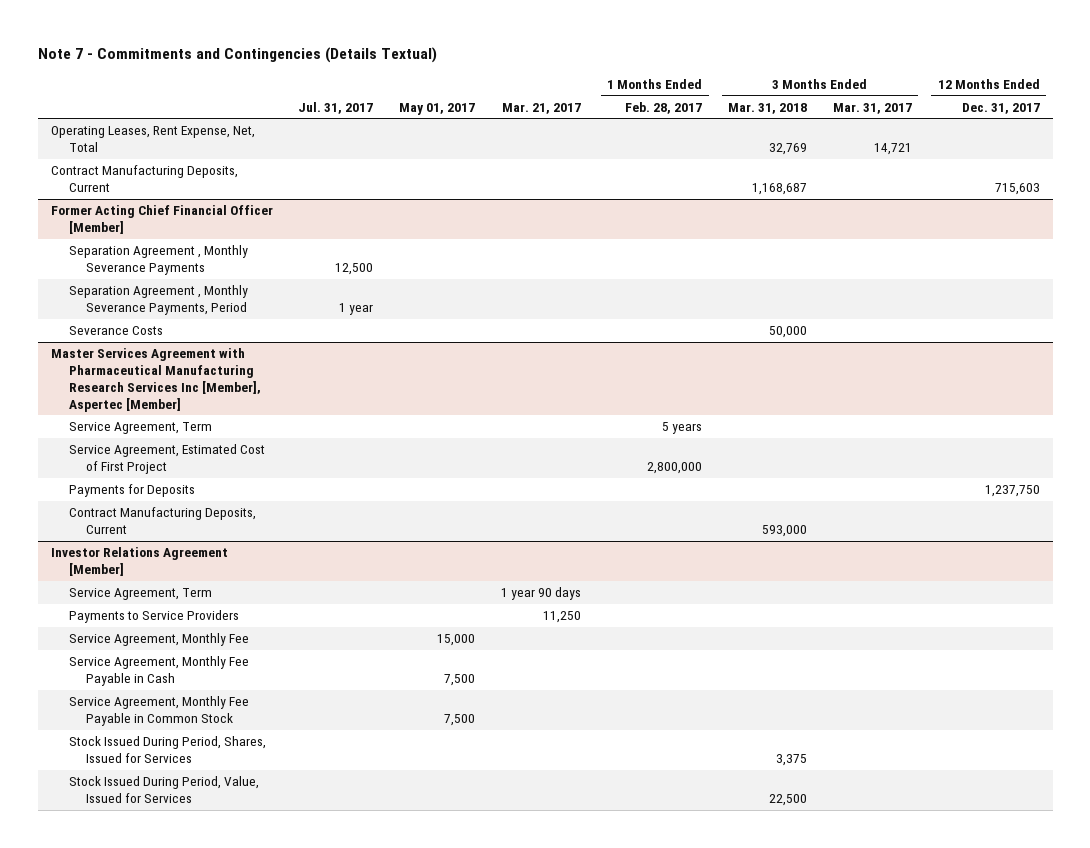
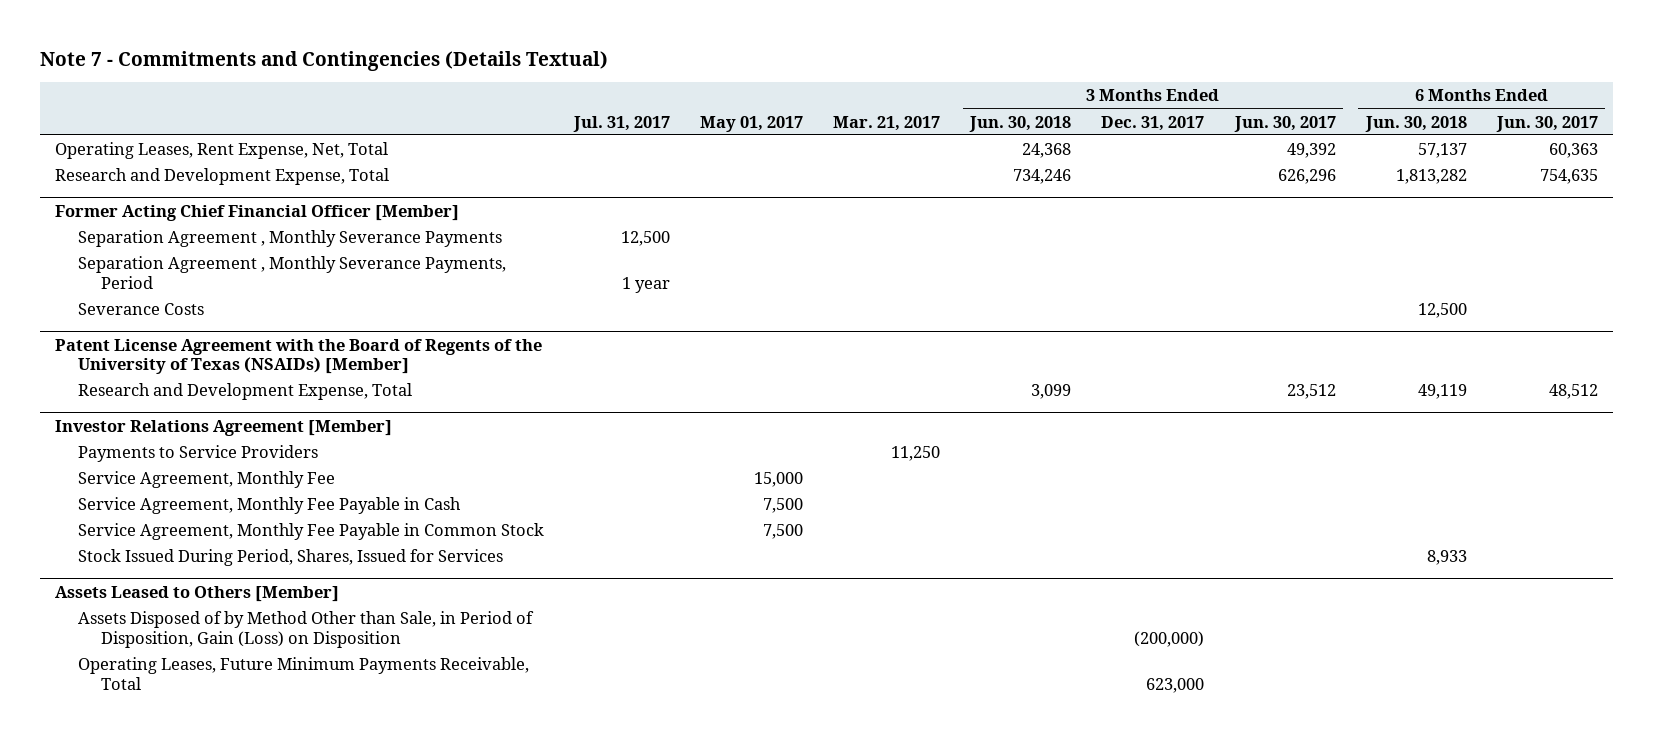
- | Jul. 31, 2017 | May 01, 2017 | Mar. 21, 2017 | 1 Months Ended Feb. 28, 2017 | 3 Months Ended Mar. 31, 2018 | 3 Months Ended Mar. 31, 2017 | 12 Months Ended Dec. 31, 2017
+ | Jul. 31, 2017 | May 01, 2017 | Mar. 21, 2017 | 3 Months Ended Jun. 30, 2018 | 3 Months Ended Dec. 31, 2017 | 3 Months Ended Jun. 30, 2017 | 6 Months Ended Jun. 30, 2018 | 6 Months Ended Jun. 30, 2017
- Contract Manufacturing Deposits, Current | | | | | 1,168,687 | | 715,603
+ Research and Development Expense, Total | | | | 734,246 | | 626,296 | 1,813,282 | 754,635
- Master Services Agreement with Pharmaceutical Manufacturing Research Services Inc [Member], Aspertec [Member]
- Service Agreement, Term | | | | 5 years | | |
- Service Agreement, Estimated Cost of First Project | | | | 2,800,000 | | |
- Payments for Deposits | | | | | | | 1,237,750
- Contract Manufacturing Deposits, Current | | | | | 593,000 | |
+ Patent License Agreement with the Board of Regents of the University of Texas (NSAIDs) [Member]
+ Research and Development Expense, Total | | | | 3,099 | | 23,512 | 49,119 | 48,512
@ Investor Relations Agreement [Member]
- Service Agreement, Term | | | 1 year 90 days | | | |
- Stock Issued During Period, Value, Issued for Services | | | | | 22,500 | |
+ Assets Leased to Others [Member]
+ Assets Disposed of by Method Other than Sale, in Period of Disposition, Gain (Loss) on Disposition | | | | | (200,000) | | |
+ Operating Leases, Future Minimum Payments Receivable, Total | | | | | 623,000 | | |

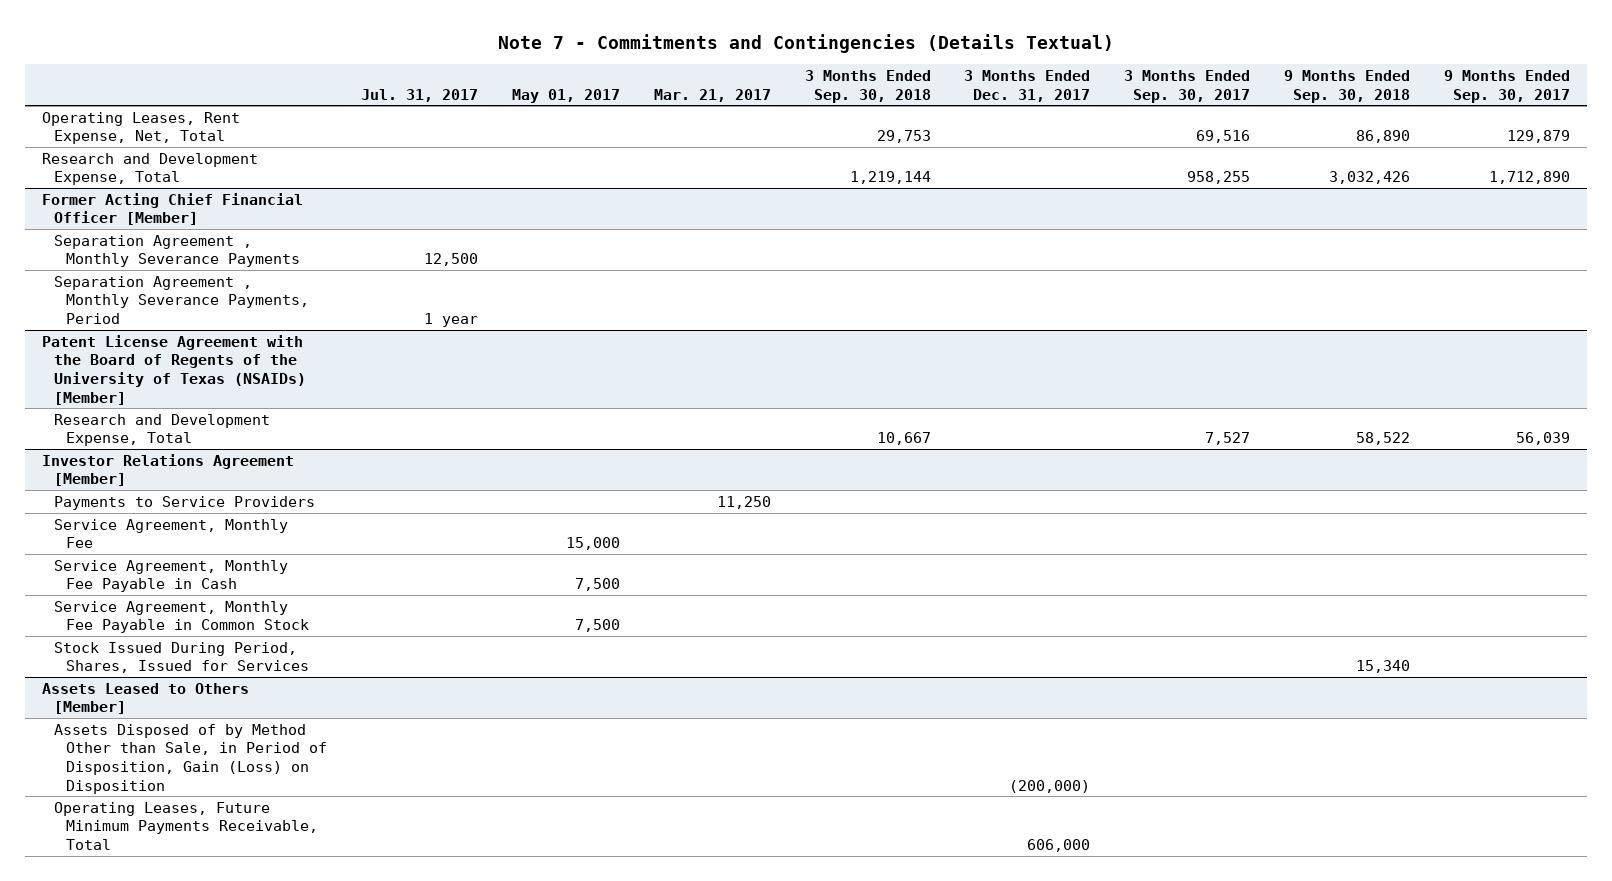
- | Jul. 31, 2017 | May 01, 2017 | Mar. 21, 2017 | 3 Months Ended Jun. 30, 2018 | 3 Months Ended Dec. 31, 2017 | 3 Months Ended Jun. 30, 2017 | 6 Months Ended Jun. 30, 2018 | 6 Months Ended Jun. 30, 2017
+ | Jul. 31, 2017 | May 01, 2017 | Mar. 21, 2017 | 3 Months Ended Sep. 30, 2018 | 3 Months Ended Dec. 31, 2017 | 3 Months Ended Sep. 30, 2017 | 9 Months Ended Sep. 30, 2018 | 9 Months Ended Sep. 30, 2017
@ Former Acting Chief Financial Officer [Member]
- Severance Costs | | | | | | | 12,500 |
@ Assets Leased to Others [Member]
- Operating Leases, Future Minimum Payments Receivable, Total | | | | | 623,000 | | |
+ Operating Leases, Future Minimum Payments Receivable, Total | | | | | 606,000 | | |

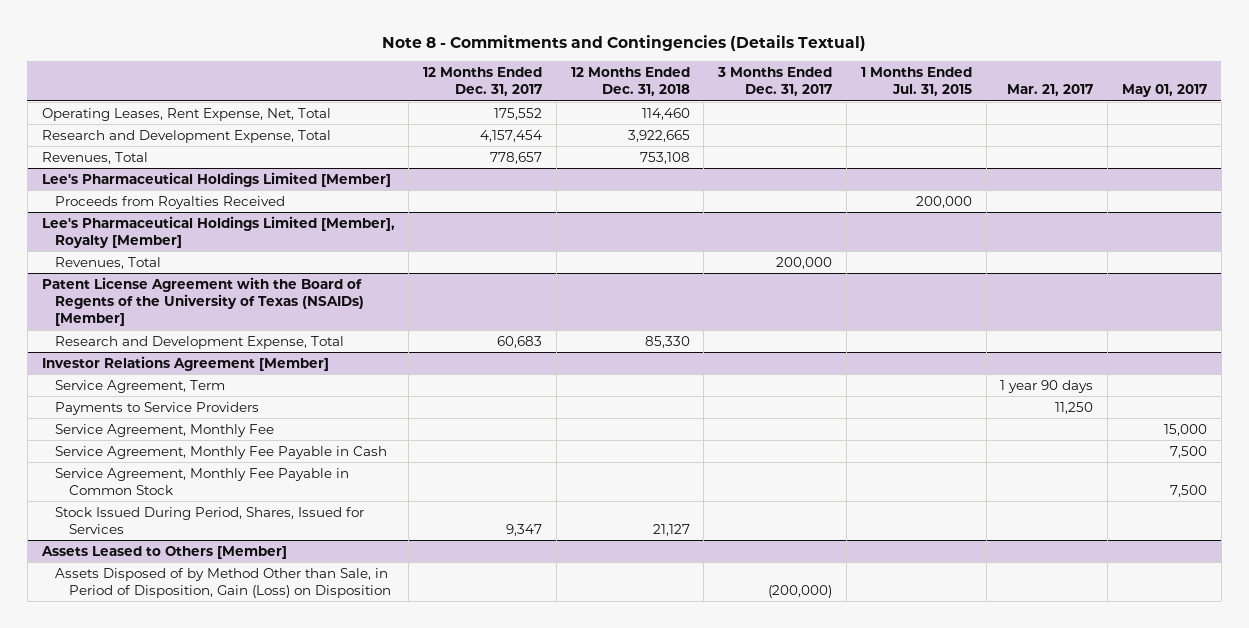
- Note 7 - Commitments and Contingencies (Details Textual)
+ Note 8 - Commitments and Contingencies (Details Textual)
- | Jul. 31, 2017 | May 01, 2017 | Mar. 21, 2017 | 3 Months Ended Sep. 30, 2018 | 3 Months Ended Dec. 31, 2017 | 3 Months Ended Sep. 30, 2017 | 9 Months Ended Sep. 30, 2018 | 9 Months Ended Sep. 30, 2017
+ | 12 Months Ended Dec. 31, 2017 | 12 Months Ended Dec. 31, 2018 | 3 Months Ended Dec. 31, 2017 | 1 Months Ended Jul. 31, 2015 | Mar. 21, 2017 | May 01, 2017
- Former Acting Chief Financial Officer [Member]
- Separation Agreement , Monthly Severance Payments | 12,500 | | | | | | |
- Separation Agreement , Monthly Severance Payments, Period | 1 year | | | | | | |
+ Revenues, Total | 778,657 | 753,108 | | | |
+ Lee's Pharmaceutical Holdings Limited [Member]
+ Proceeds from Royalties Received | | | | 200,000 | |
+ Lee's Pharmaceutical Holdings Limited [Member], Royalty [Member]
+ Revenues, Total | | | 200,000 | | |
@ Investor Relations Agreement [Member]
+ Service Agreement, Term | | | | | 1 year 90 days |
@ Assets Leased to Others [Member]
- Operating Leases, Future Minimum Payments Receivable, Total | | | | | 606,000 | | |

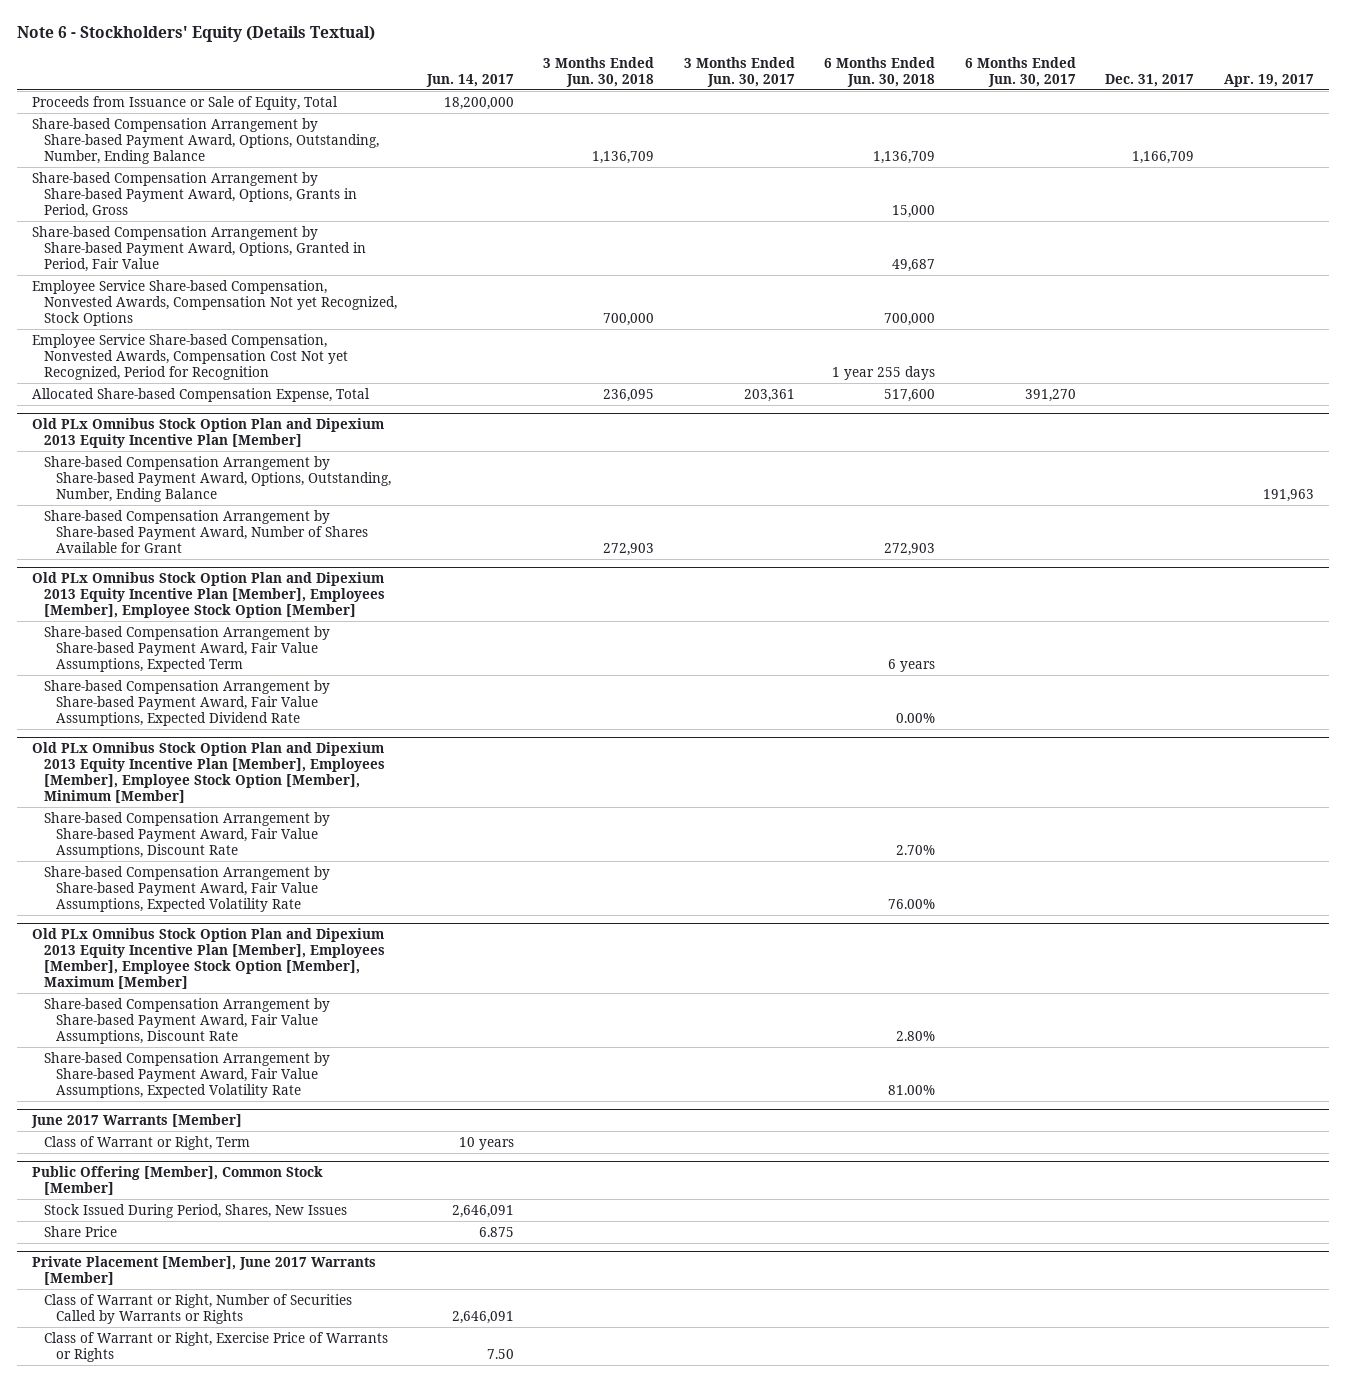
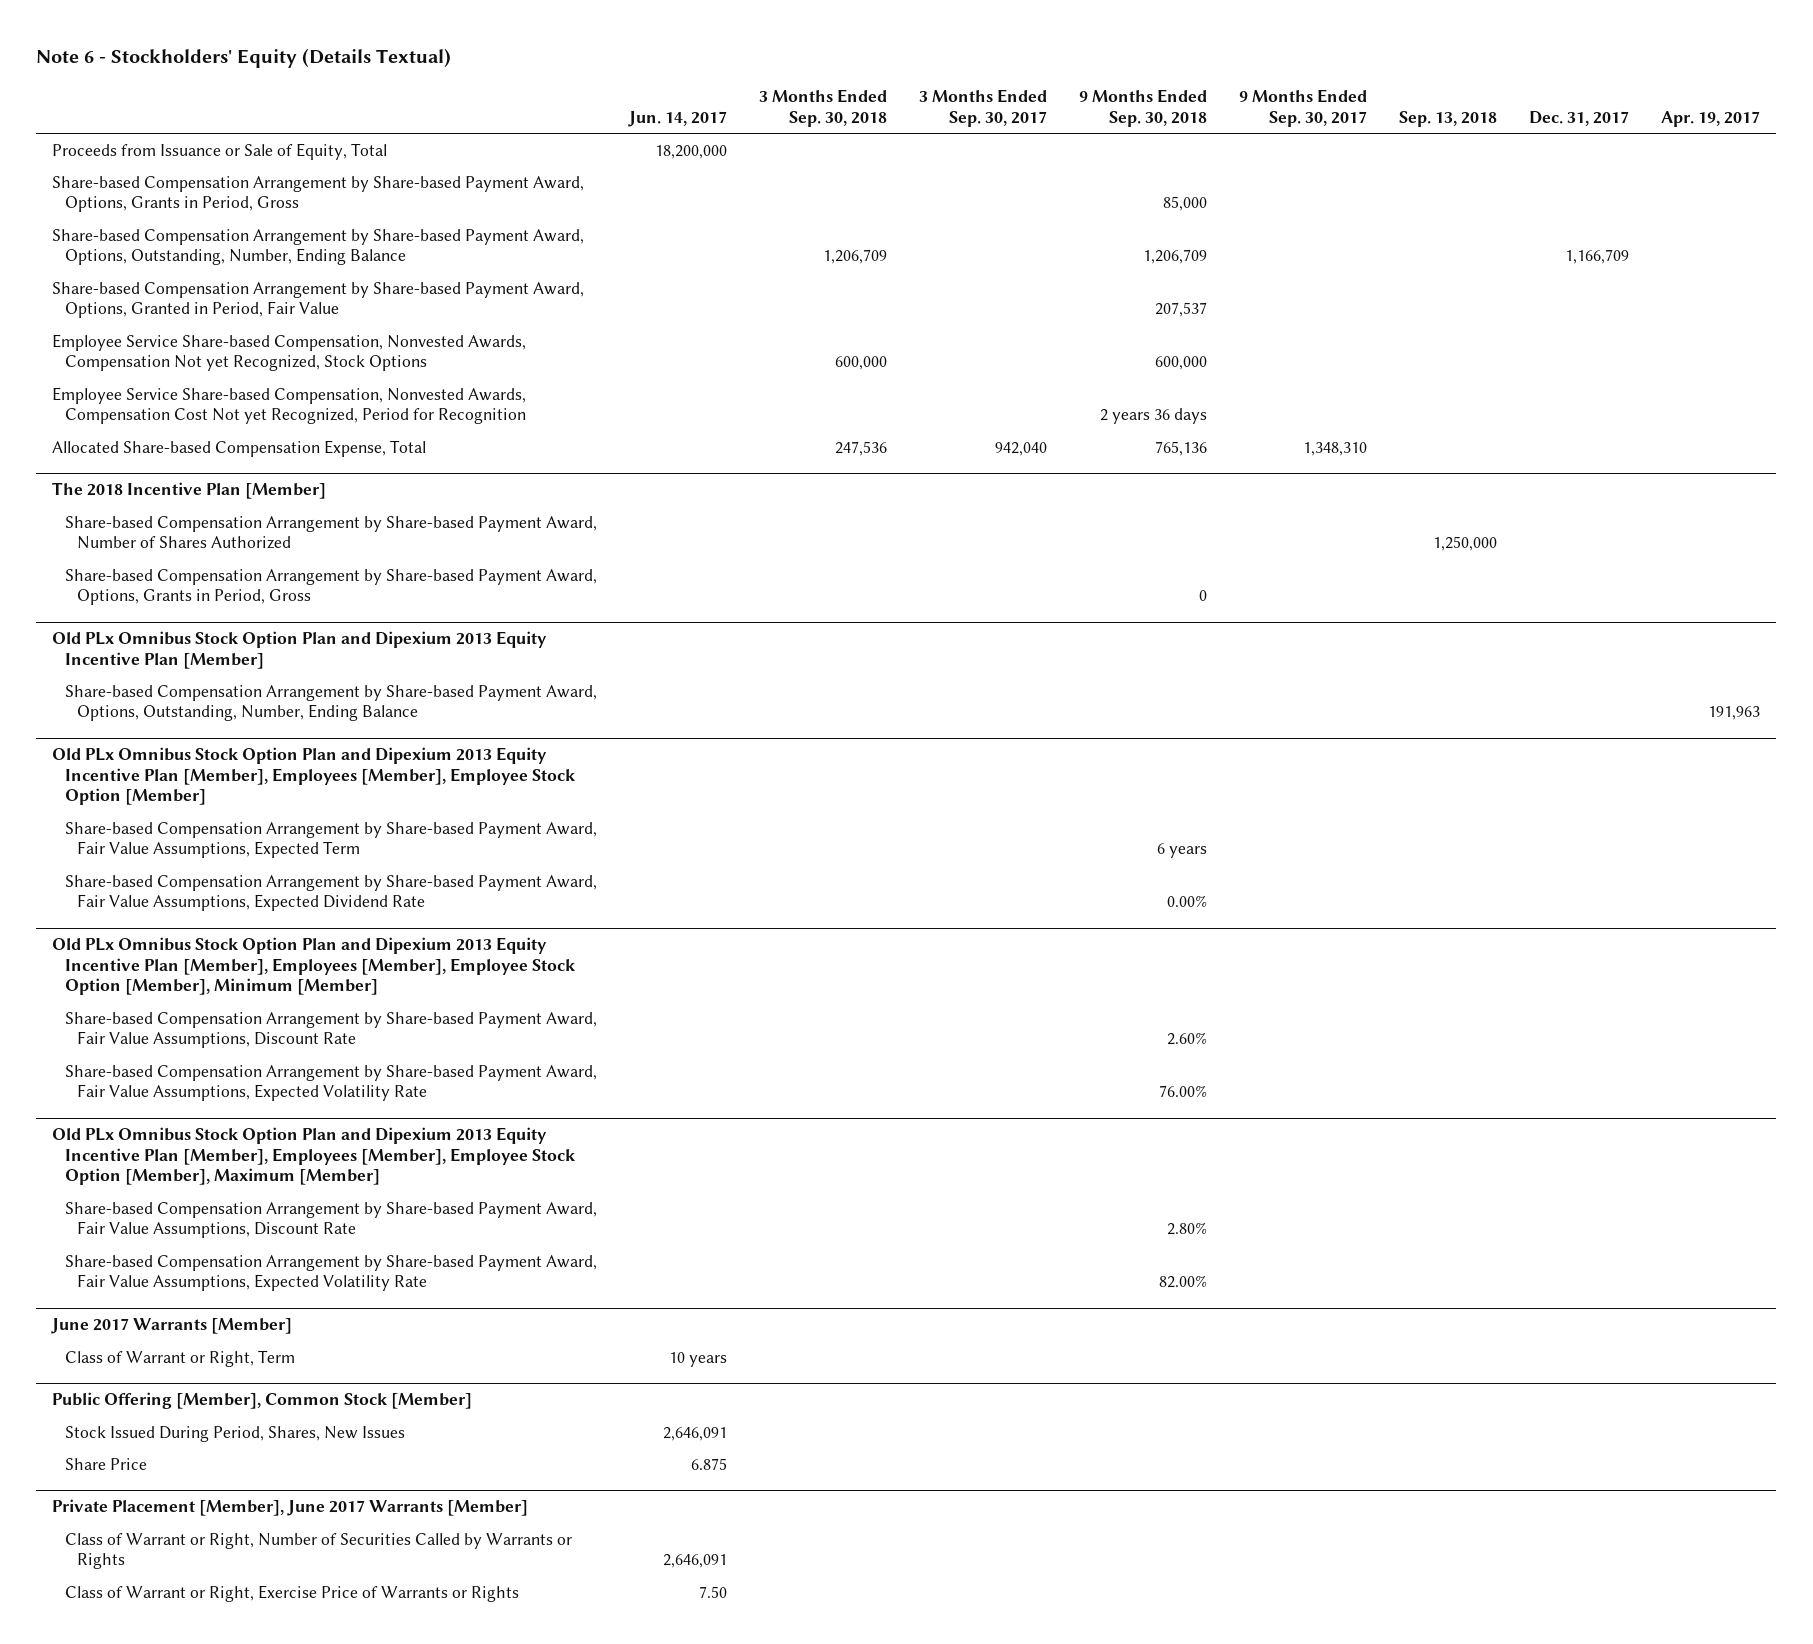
- | Jun. 14, 2017 | 3 Months Ended Jun. 30, 2018 | 3 Months Ended Jun. 30, 2017 | 6 Months Ended Jun. 30, 2018 | 6 Months Ended Jun. 30, 2017 | Dec. 31, 2017 | Apr. 19, 2017
+ | Jun. 14, 2017 | 3 Months Ended Sep. 30, 2018 | 3 Months Ended Sep. 30, 2017 | 9 Months Ended Sep. 30, 2018 | 9 Months Ended Sep. 30, 2017 | Sep. 13, 2018 | Dec. 31, 2017 | Apr. 19, 2017
moved down: Share-based Compensation Arrangement by Share-based Payment Award, Options, Outstanding, Number, Ending Balance | | 1,206,709 | | 1,206,709 | | | 1,166,709 |
+ The 2018 Incentive Plan [Member]
+ Share-based Compensation Arrangement by Share-based Payment Award, Number of Shares Authorized | | | | | | 1,250,000 | |
+ Share-based Compensation Arrangement by Share-based Payment Award, Options, Grants in Period, Gross | | | | 0 | | | |
@ Old PLx Omnibus Stock Option Plan and Dipexium 2013 Equity Incentive Plan [Member]
- Share-based Compensation Arrangement by Share-based Payment Award, Number of Shares Available for Grant | | 272,903 | | 272,903 | | |

